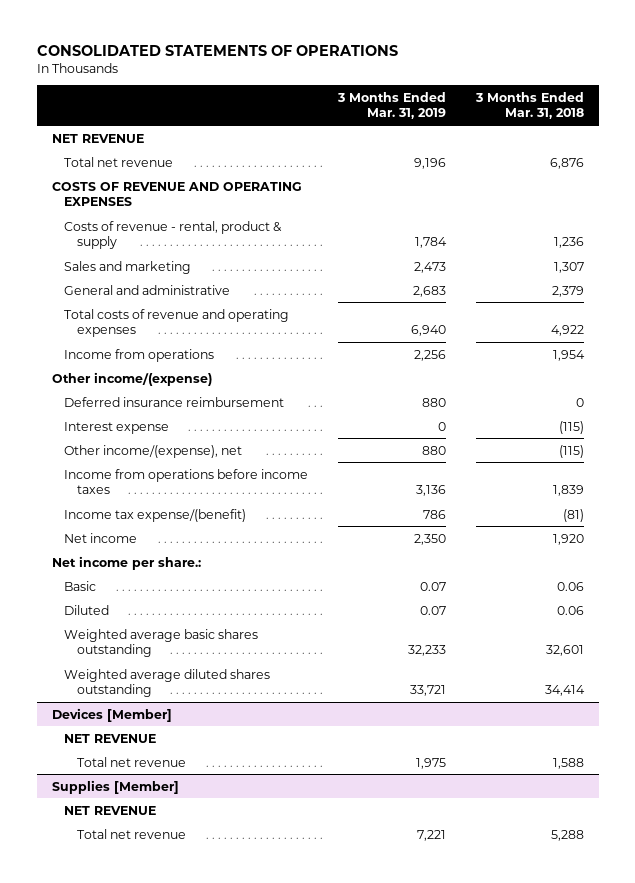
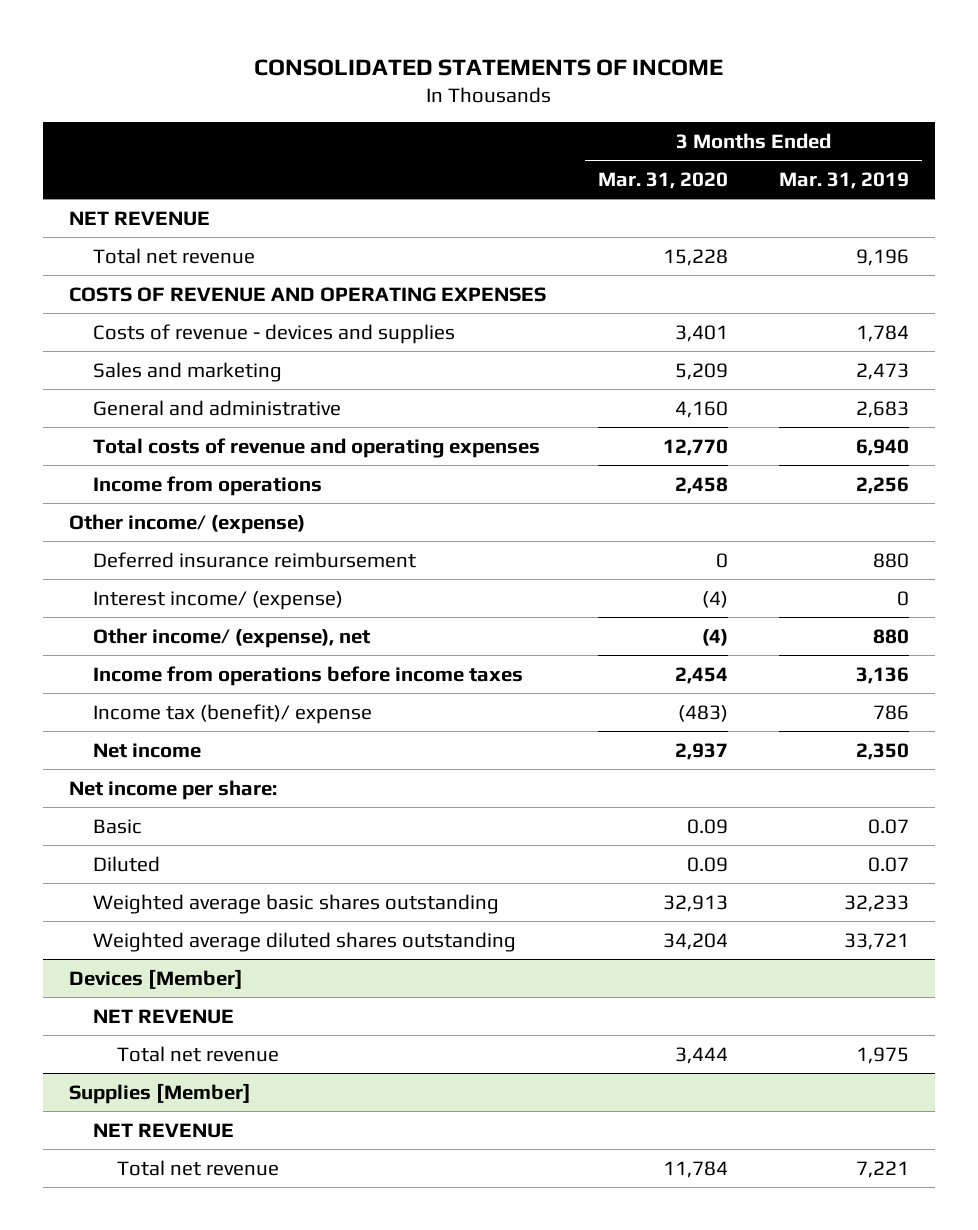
- CONSOLIDATED STATEMENTS OF OPERATIONS
+ CONSOLIDATED STATEMENTS OF INCOME
- | 3 Months Ended Mar. 31, 2019 | 3 Months Ended Mar. 31, 2018
+ | 3 Months Ended Mar. 31, 2020 | 3 Months Ended Mar. 31, 2019
- Costs of revenue - rental, product & supply | 1,784 | 1,236
+ Costs of revenue - devices and supplies | 3,401 | 1,784
- Other income/(expense)
+ Other income/ (expense)
- Interest expense | 0 | (115)
- Other income/(expense), net | 880 | (115)
+ Interest income/ (expense) | (4) | 0
+ Other income/ (expense), net | (4) | 880
- Income tax expense/(benefit) | 786 | (81)
+ Income tax (benefit)/ expense | (483) | 786
- Net income per share.:
+ Net income per share:

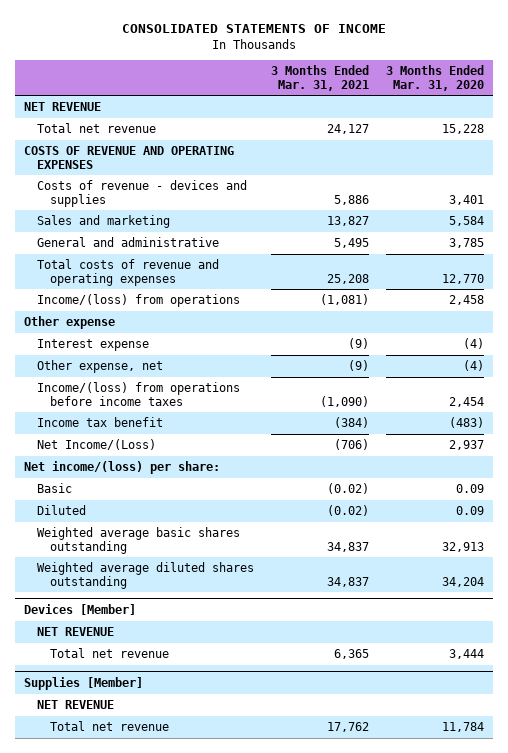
- | 3 Months Ended Mar. 31, 2020 | 3 Months Ended Mar. 31, 2019
+ | 3 Months Ended Mar. 31, 2021 | 3 Months Ended Mar. 31, 2020
- Sales and marketing | 5,209 | 2,473
- General and administrative | 4,160 | 2,683
+ Sales and marketing | 13,827 | 5,584
+ General and administrative | 5,495 | 3,785
- Income from operations | 2,458 | 2,256
- Other income/ (expense)
- Deferred insurance reimbursement | 0 | 880
- Interest income/ (expense) | (4) | 0
- Other income/ (expense), net | (4) | 880
- Income from operations before income taxes | 2,454 | 3,136
- Income tax (benefit)/ expense | (483) | 786
- Net income | 2,937 | 2,350
- Net income per share:
+ Income/(loss) from operations | (1,081) | 2,458
+ Other expense
+ Interest expense | (9) | (4)
+ Other expense, net | (9) | (4)
+ Income/(loss) from operations before income taxes | (1,090) | 2,454
+ Income tax benefit | (384) | (483)
+ Net Income/(Loss) | (706) | 2,937
+ Net income/(loss) per share:

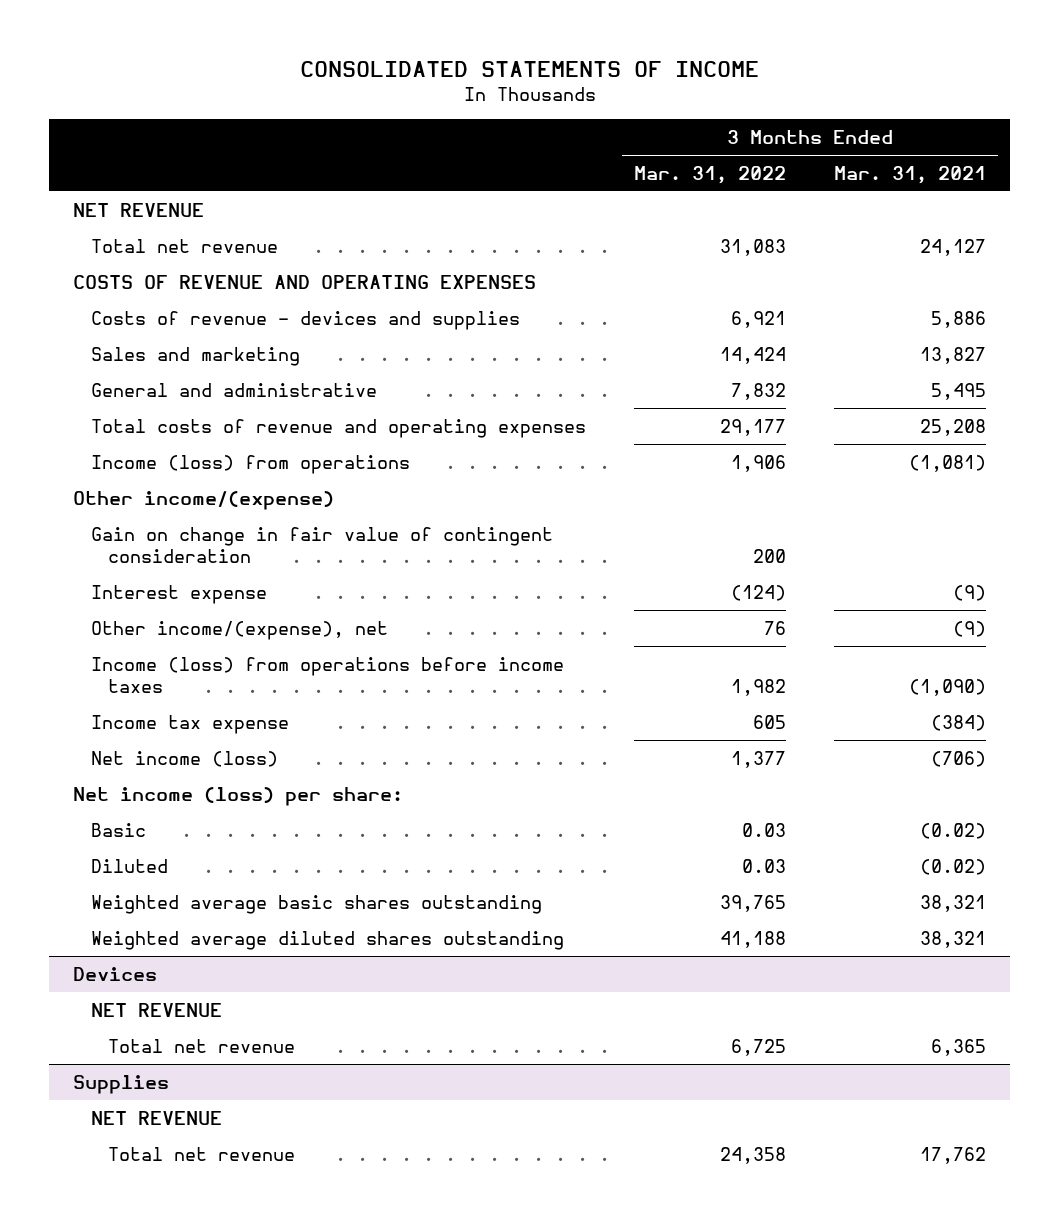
- | 3 Months Ended Mar. 31, 2021 | 3 Months Ended Mar. 31, 2020
+ | 3 Months Ended Mar. 31, 2022 | 3 Months Ended Mar. 31, 2021
- Income/(loss) from operations | (1,081) | 2,458
- Other expense
+ Income (loss) from operations | 1,906 | (1,081)
+ Other income/(expense)
+ Gain on change in fair value of contingent consideration | 200 |
- Other expense, net | (9) | (4)
- Income/(loss) from operations before income taxes | (1,090) | 2,454
- Income tax benefit | (384) | (483)
- Net Income/(Loss) | (706) | 2,937
- Net income/(loss) per share:
+ Other income/(expense), net | 76 | (9)
+ Income (loss) from operations before income taxes | 1,982 | (1,090)
+ Income tax expense | 605 | (384)
+ Net income (loss) | 1,377 | (706)
+ Net income (loss) per share:
- Weighted average basic shares outstanding | 34,837 | 32,913
- Weighted average diluted shares outstanding | 34,837 | 34,204
- Devices [Member]
+ Weighted average basic shares outstanding | 39,765 | 38,321
+ Weighted average diluted shares outstanding | 41,188 | 38,321
+ Devices
- Supplies [Member]
+ Supplies

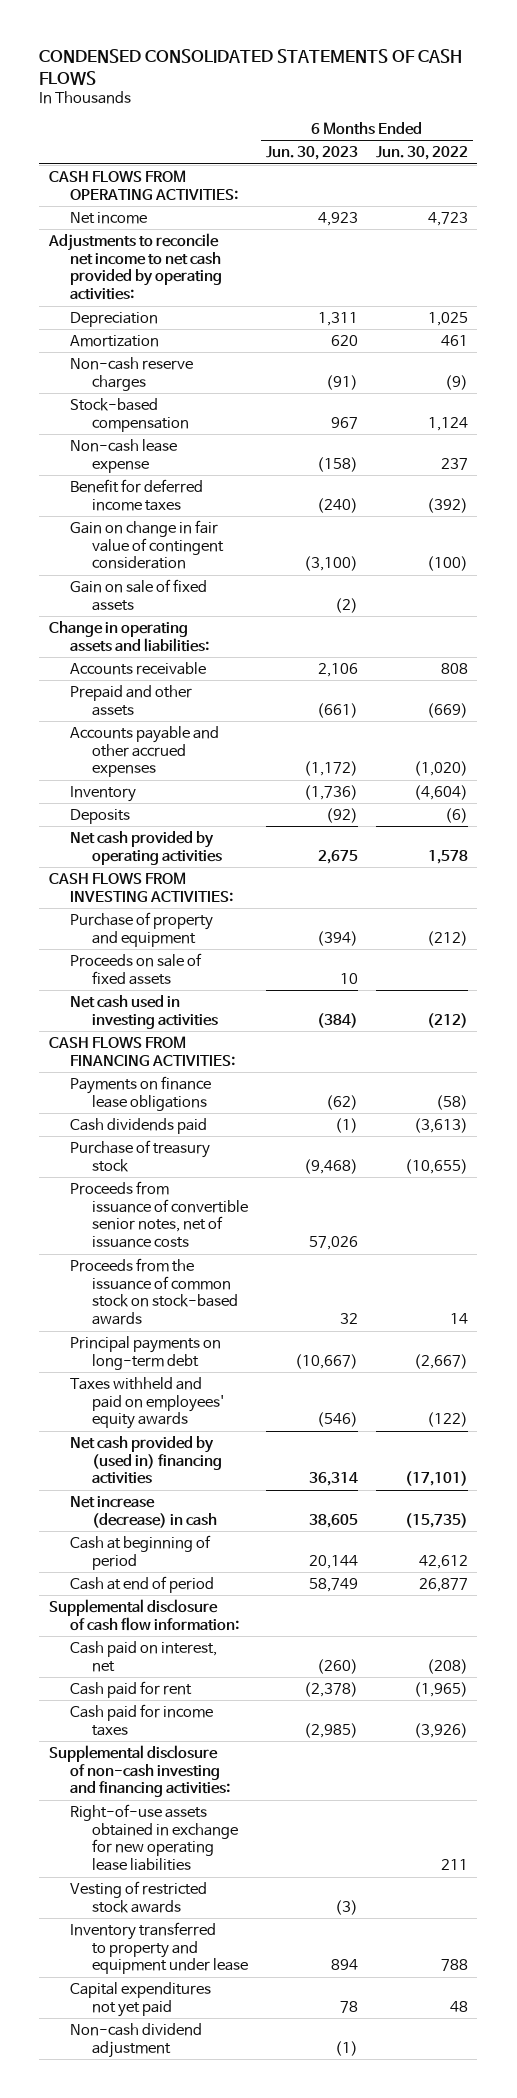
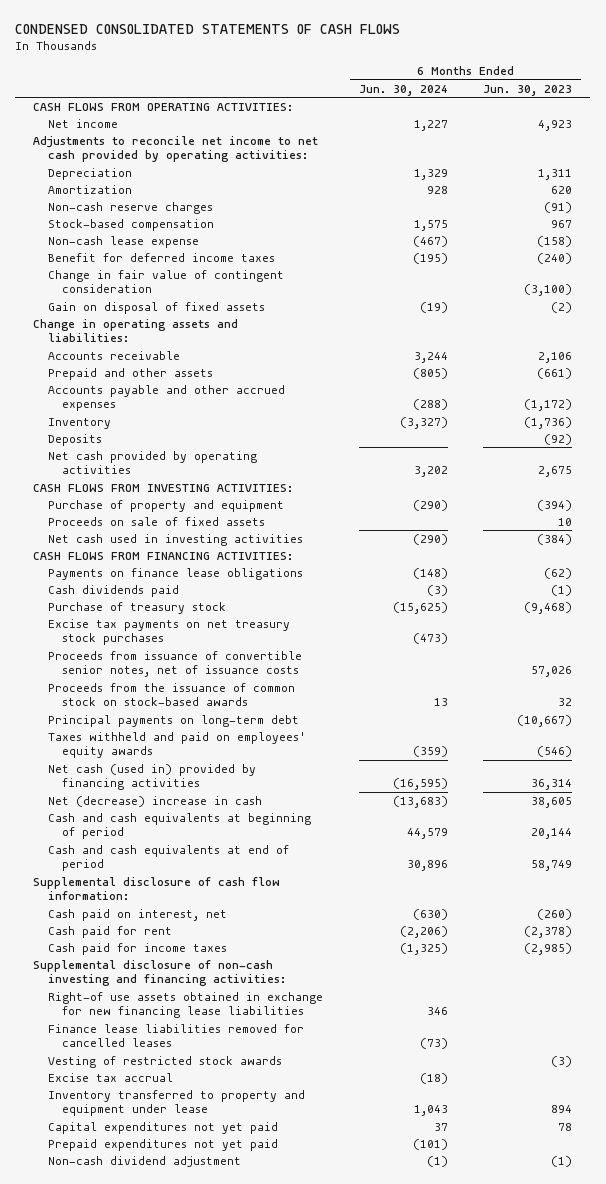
- | 6 Months Ended Jun. 30, 2023 | 6 Months Ended Jun. 30, 2022
+ | 6 Months Ended Jun. 30, 2024 | 6 Months Ended Jun. 30, 2023
- Gain on change in fair value of contingent consideration | (3,100) | (100)
- Gain on sale of fixed assets | (2) |
+ Change in fair value of contingent consideration | | (3,100)
+ Gain on disposal of fixed assets | (19) | (2)
+ Excise tax payments on net treasury stock purchases | (473) |
- Net cash provided by (used in) financing activities | 36,314 | (17,101)
- Net increase (decrease) in cash | 38,605 | (15,735)
- Cash at beginning of period | 20,144 | 42,612
- Cash at end of period | 58,749 | 26,877
+ Net cash (used in) provided by financing activities | (16,595) | 36,314
+ Net (decrease) increase in cash | (13,683) | 38,605
+ Cash and cash equivalents at beginning of period | 44,579 | 20,144
+ Cash and cash equivalents at end of period | 30,896 | 58,749
- Right-of-use assets obtained in exchange for new operating lease liabilities | | 211
+ Right-of use assets obtained in exchange for new financing lease liabilities | 346 |
+ Finance lease liabilities removed for cancelled leases | (73) |
+ Excise tax accrual | (18) |
+ Prepaid expenditures not yet paid | (101) |

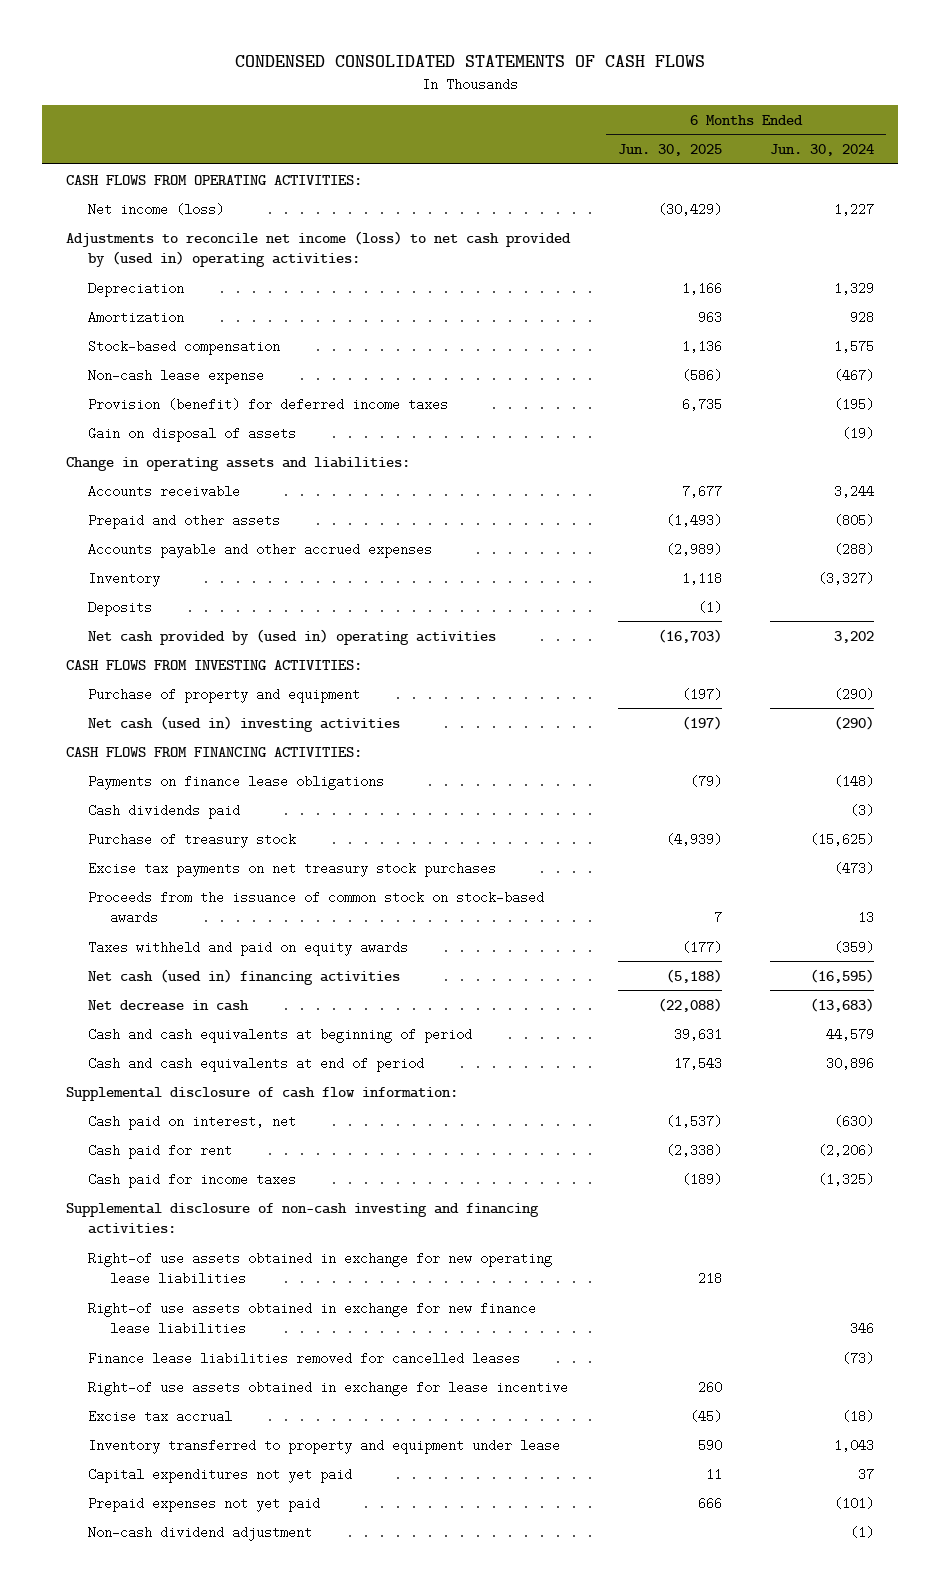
- | 6 Months Ended Jun. 30, 2024 | 6 Months Ended Jun. 30, 2023
+ | 6 Months Ended Jun. 30, 2025 | 6 Months Ended Jun. 30, 2024
- Net income | 1,227 | 4,923
- Adjustments to reconcile net income to net cash provided by operating activities:
+ Net income (loss) | (30,429) | 1,227
+ Adjustments to reconcile net income (loss) to net cash provided by (used in) operating activities:
- Non-cash reserve charges | | (91)
- Benefit for deferred income taxes | (195) | (240)
- Change in fair value of contingent consideration | | (3,100)
- Gain on disposal of fixed assets | (19) | (2)
+ Provision (benefit) for deferred income taxes | 6,735 | (195)
+ Gain on disposal of assets | | (19)
- Net cash provided by operating activities | 3,202 | 2,675
+ Net cash provided by (used in) operating activities | (16,703) | 3,202
- Proceeds on sale of fixed assets | | 10
- Net cash used in investing activities | (290) | (384)
+ Net cash (used in) investing activities | (197) | (290)
- Proceeds from issuance of convertible senior notes, net of issuance costs | | 57,026
- Principal payments on long-term debt | | (10,667)
- Taxes withheld and paid on employees' equity awards | (359) | (546)
- Net cash (used in) provided by financing activities | (16,595) | 36,314
- Net (decrease) increase in cash | (13,683) | 38,605
+ Taxes withheld and paid on equity awards | (177) | (359)
+ Net cash (used in) financing activities | (5,188) | (16,595)
+ Net decrease in cash | (22,088) | (13,683)
- Right-of use assets obtained in exchange for new financing lease liabilities | 346 |
+ Right-of use assets obtained in exchange for new operating lease liabilities | 218 |
+ Right-of use assets obtained in exchange for new finance lease liabilities | | 346
- Vesting of restricted stock awards | | (3)
+ Right-of use assets obtained in exchange for lease incentive | 260 |
- Prepaid expenditures not yet paid | (101) |
+ Prepaid expenses not yet paid | 666 | (101)

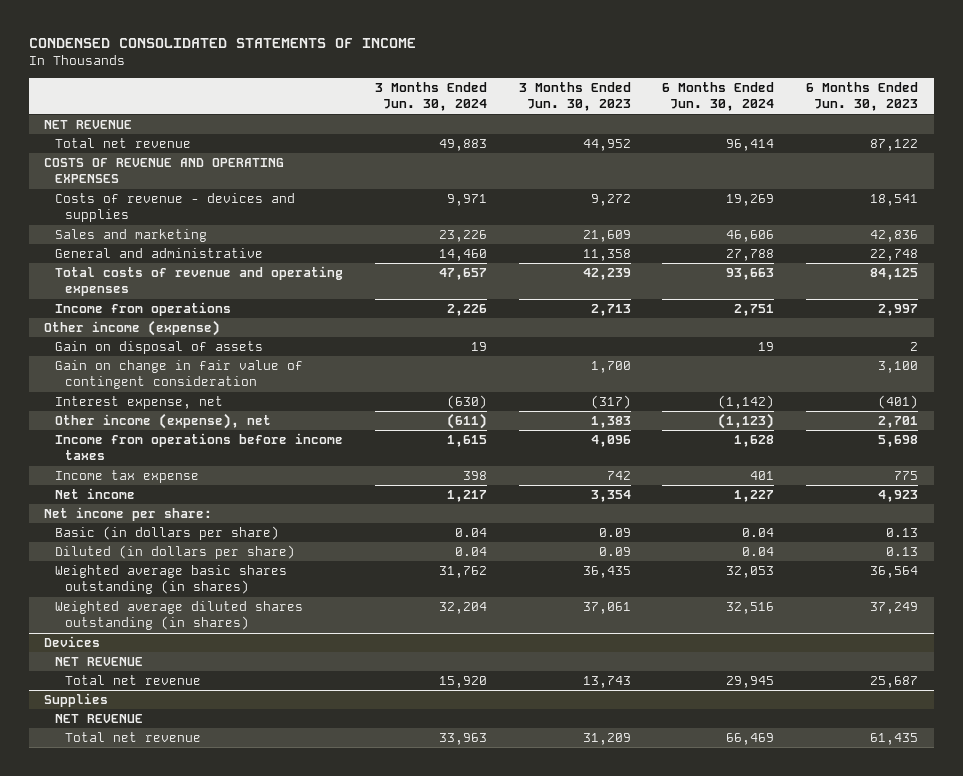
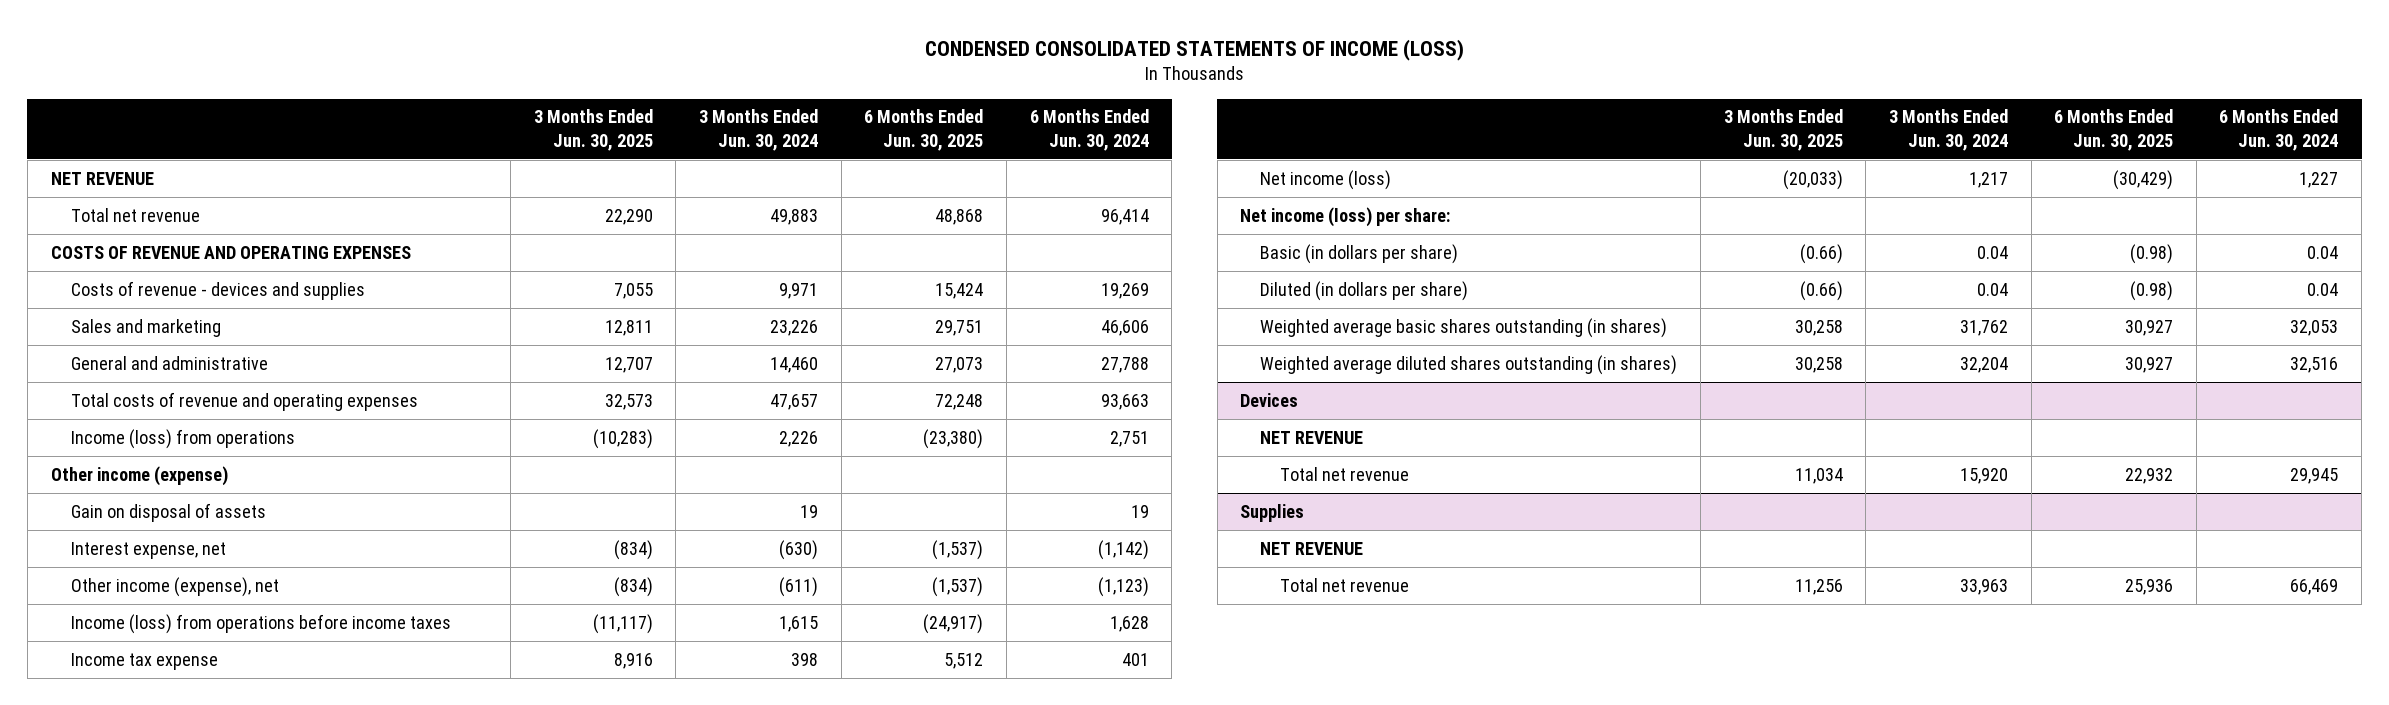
- CONDENSED CONSOLIDATED STATEMENTS OF INCOME
+ CONDENSED CONSOLIDATED STATEMENTS OF INCOME (LOSS)
- | 3 Months Ended Jun. 30, 2024 | 3 Months Ended Jun. 30, 2023 | 6 Months Ended Jun. 30, 2024 | 6 Months Ended Jun. 30, 2023
+ | 3 Months Ended Jun. 30, 2025 | 3 Months Ended Jun. 30, 2024 | 6 Months Ended Jun. 30, 2025 | 6 Months Ended Jun. 30, 2024
- Income from operations | 2,226 | 2,713 | 2,751 | 2,997
+ Income (loss) from operations | (10,283) | 2,226 | (23,380) | 2,751
- Gain on change in fair value of contingent consideration | | 1,700 | | 3,100
- Income from operations before income taxes | 1,615 | 4,096 | 1,628 | 5,698
+ Income (loss) from operations before income taxes | (11,117) | 1,615 | (24,917) | 1,628
- Net income | 1,217 | 3,354 | 1,227 | 4,923
- Net income per share:
+ Net income (loss) | (20,033) | 1,217 | (30,429) | 1,227
+ Net income (loss) per share:

